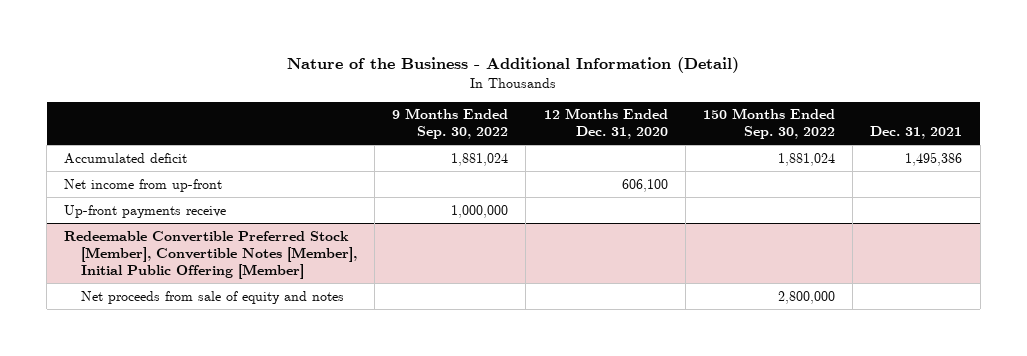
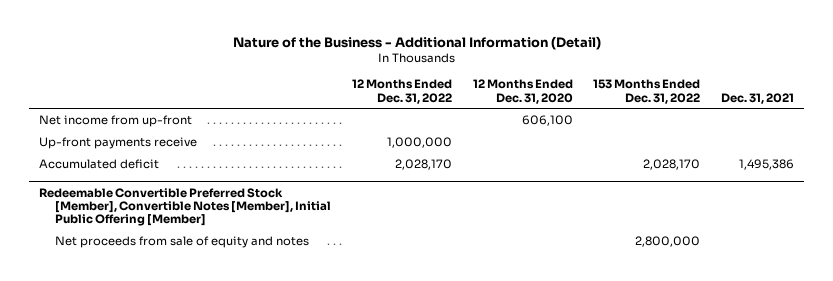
- | 9 Months Ended Sep. 30, 2022 | 12 Months Ended Dec. 31, 2020 | 150 Months Ended Sep. 30, 2022 | Dec. 31, 2021
+ | 12 Months Ended Dec. 31, 2022 | 12 Months Ended Dec. 31, 2020 | 153 Months Ended Dec. 31, 2022 | Dec. 31, 2021
moved down: Accumulated deficit | 2,028,170 | | 2,028,170 | 1,495,386

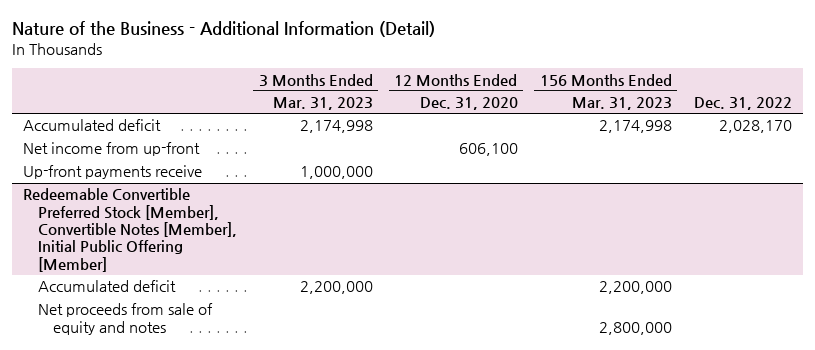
- | 12 Months Ended Dec. 31, 2022 | 12 Months Ended Dec. 31, 2020 | 153 Months Ended Dec. 31, 2022 | Dec. 31, 2021
+ | 3 Months Ended Mar. 31, 2023 | 12 Months Ended Dec. 31, 2020 | 156 Months Ended Mar. 31, 2023 | Dec. 31, 2022
moved up: Accumulated deficit | 2,174,998 | | 2,174,998 | 2,028,170
@ Redeemable Convertible Preferred Stock [Member], Convertible Notes [Member], Initial Public Offering [Member]
+ Accumulated deficit | 2,200,000 | | 2,200,000 |

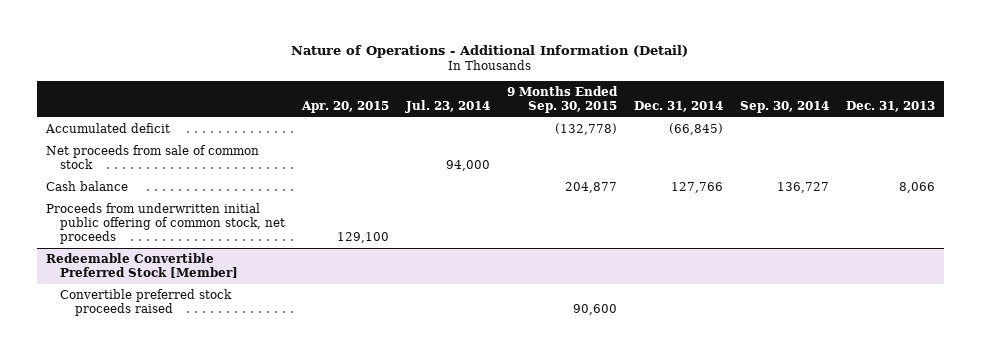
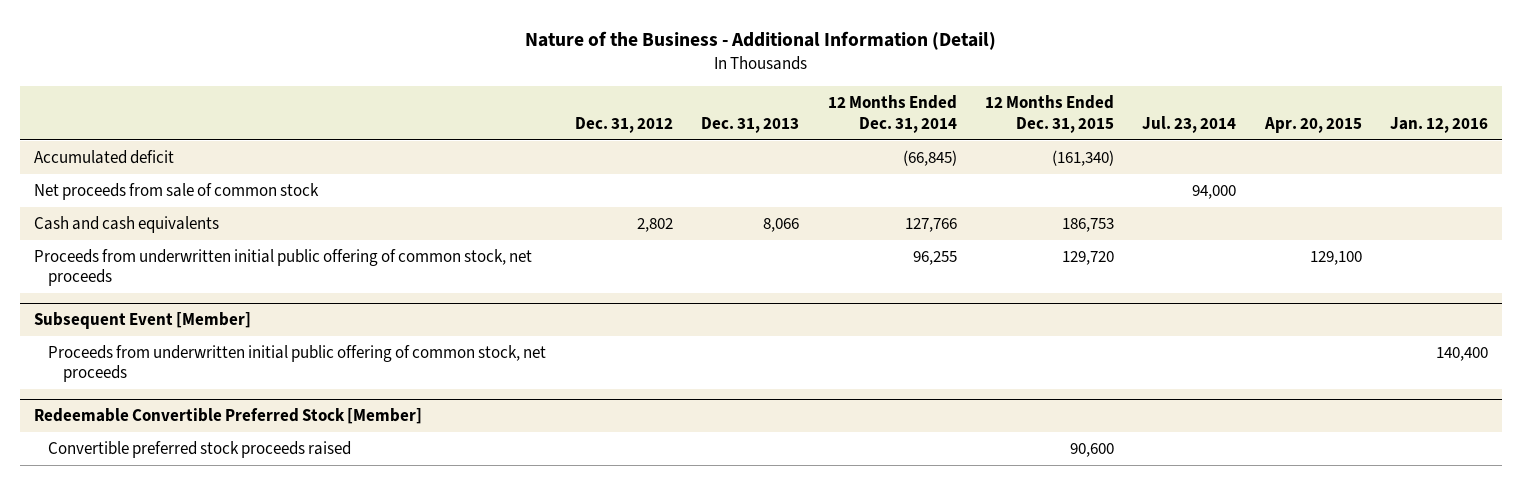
- Nature of Operations - Additional Information (Detail)
+ Nature of the Business - Additional Information (Detail)
- | Apr. 20, 2015 | Jul. 23, 2014 | 9 Months Ended Sep. 30, 2015 | Dec. 31, 2014 | Sep. 30, 2014 | Dec. 31, 2013
+ | Dec. 31, 2012 | Dec. 31, 2013 | 12 Months Ended Dec. 31, 2014 | 12 Months Ended Dec. 31, 2015 | Jul. 23, 2014 | Apr. 20, 2015 | Jan. 12, 2016
- Cash balance | | | 204,877 | 127,766 | 136,727 | 8,066
+ Cash and cash equivalents | 2,802 | 8,066 | 127,766 | 186,753 | | |
+ Subsequent Event [Member]
+ Proceeds from underwritten initial public offering of common stock, net proceeds | | | | | | | 140,400

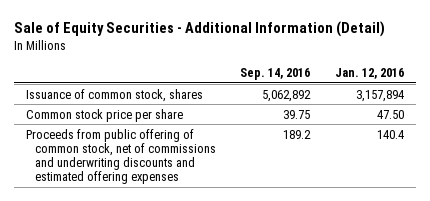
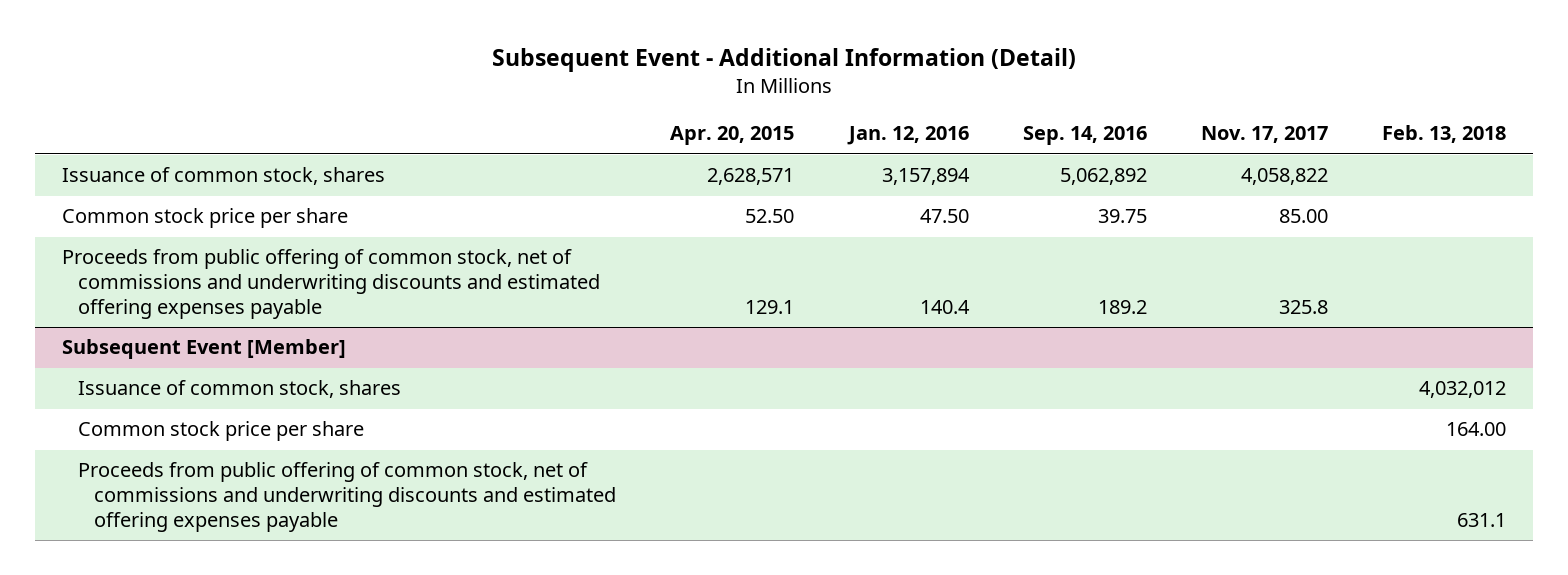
- Sale of Equity Securities - Additional Information (Detail)
+ Subsequent Event - Additional Information (Detail)
- | Sep. 14, 2016 | Jan. 12, 2016
+ | Apr. 20, 2015 | Jan. 12, 2016 | Sep. 14, 2016 | Nov. 17, 2017 | Feb. 13, 2018
- Proceeds from public offering of common stock, net of commissions and underwriting discounts and estimated offering expenses | 189.2 | 140.4
+ Proceeds from public offering of common stock, net of commissions and underwriting discounts and estimated offering expenses payable | 129.1 | 140.4 | 189.2 | 325.8 |
+ Subsequent Event [Member]
+ Issuance of common stock, shares | | | | | 4,032,012
+ Common stock price per share | | | | | 164.00
+ Proceeds from public offering of common stock, net of commissions and underwriting discounts and estimated offering expenses payable | | | | | 631.1

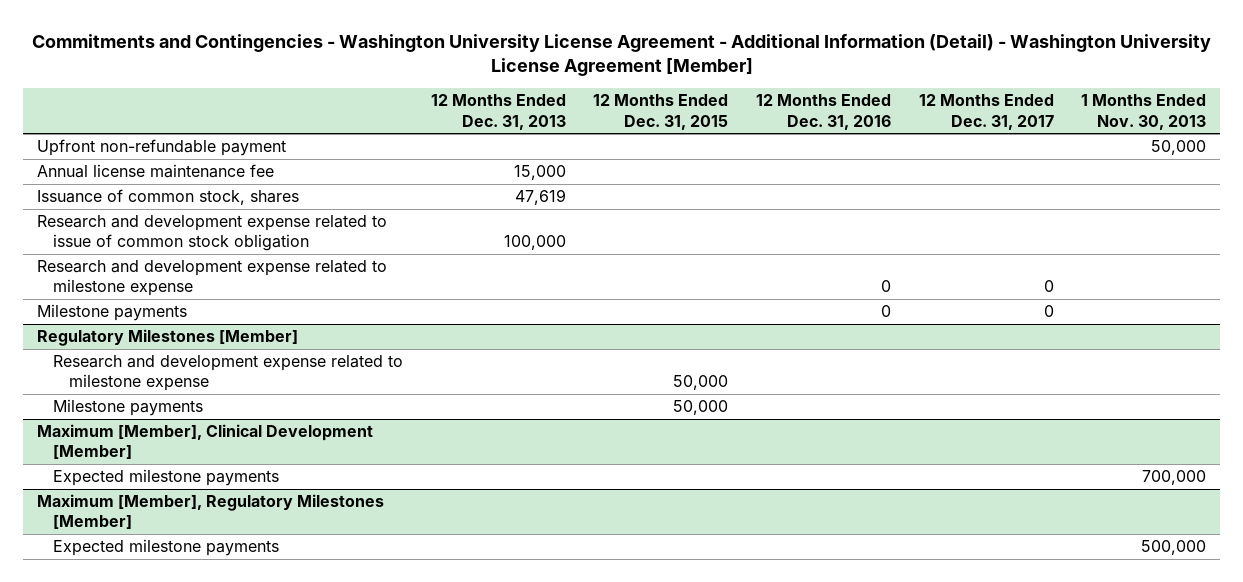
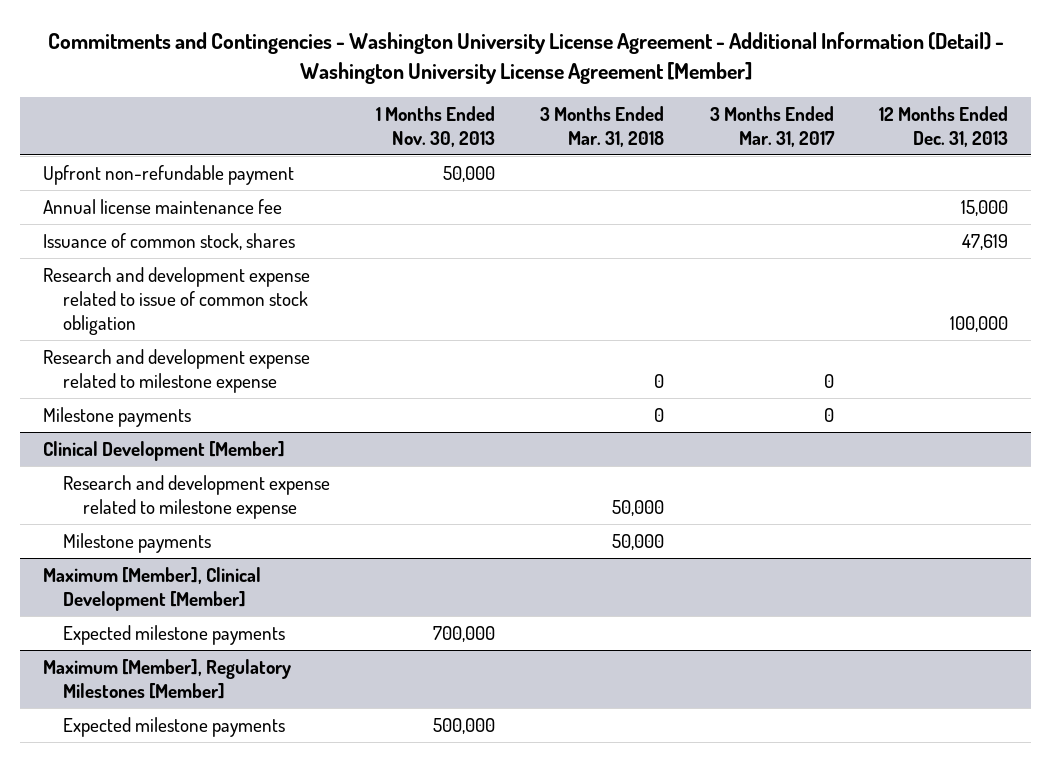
- | 12 Months Ended Dec. 31, 2013 | 12 Months Ended Dec. 31, 2015 | 12 Months Ended Dec. 31, 2016 | 12 Months Ended Dec. 31, 2017 | 1 Months Ended Nov. 30, 2013
+ | 1 Months Ended Nov. 30, 2013 | 3 Months Ended Mar. 31, 2018 | 3 Months Ended Mar. 31, 2017 | 12 Months Ended Dec. 31, 2013
- Regulatory Milestones [Member]
+ Clinical Development [Member]

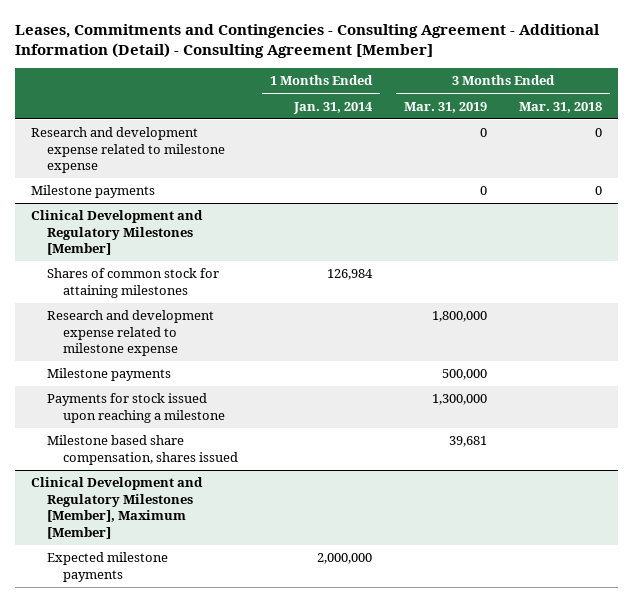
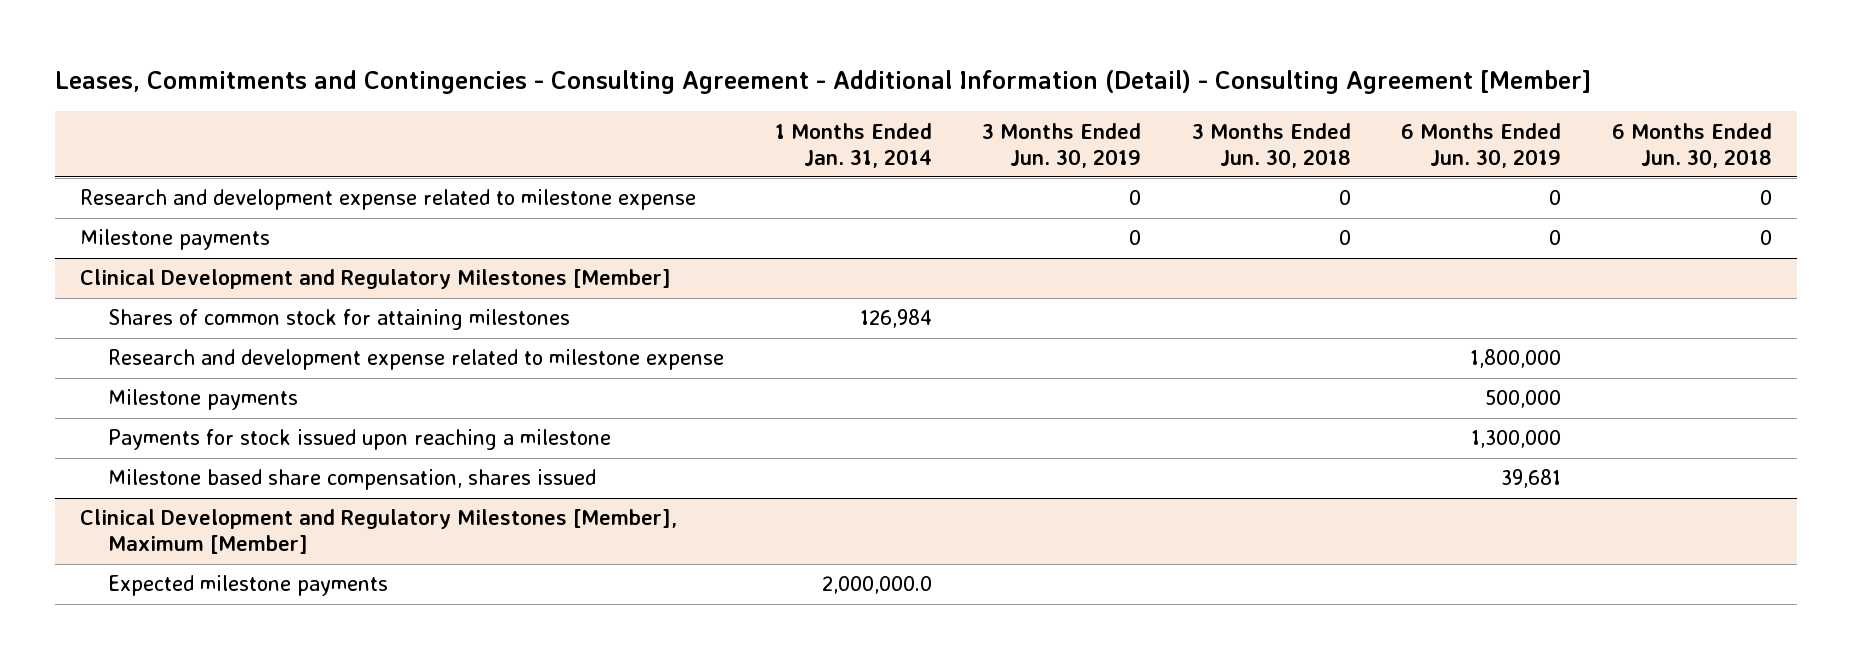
- | 1 Months Ended Jan. 31, 2014 | 3 Months Ended Mar. 31, 2019 | 3 Months Ended Mar. 31, 2018
+ | 1 Months Ended Jan. 31, 2014 | 3 Months Ended Jun. 30, 2019 | 3 Months Ended Jun. 30, 2018 | 6 Months Ended Jun. 30, 2019 | 6 Months Ended Jun. 30, 2018
@ Clinical Development and Regulatory Milestones [Member], Maximum [Member]
- Expected milestone payments | 2,000,000 | |
+ Expected milestone payments | 2,000,000.0 | | | |

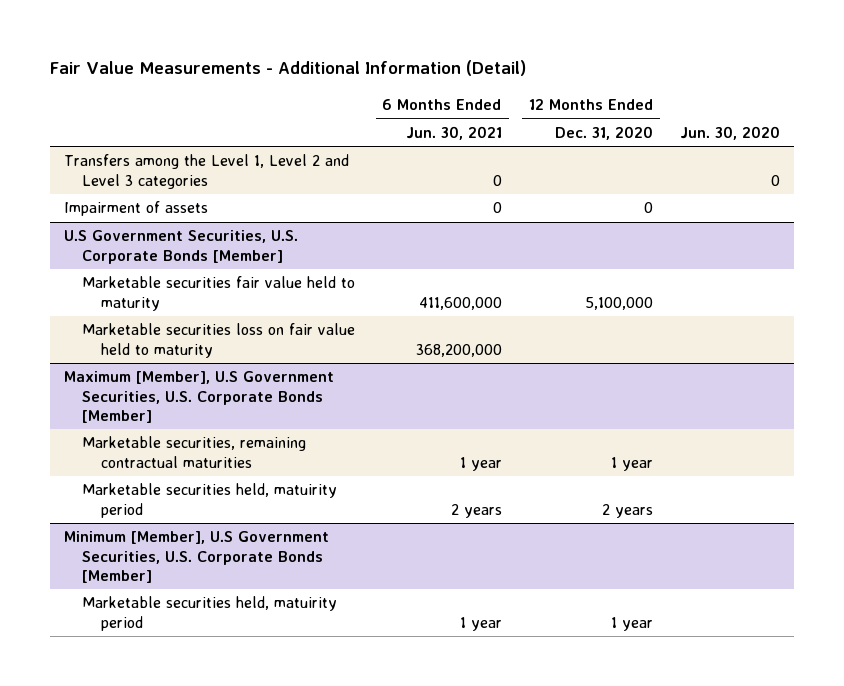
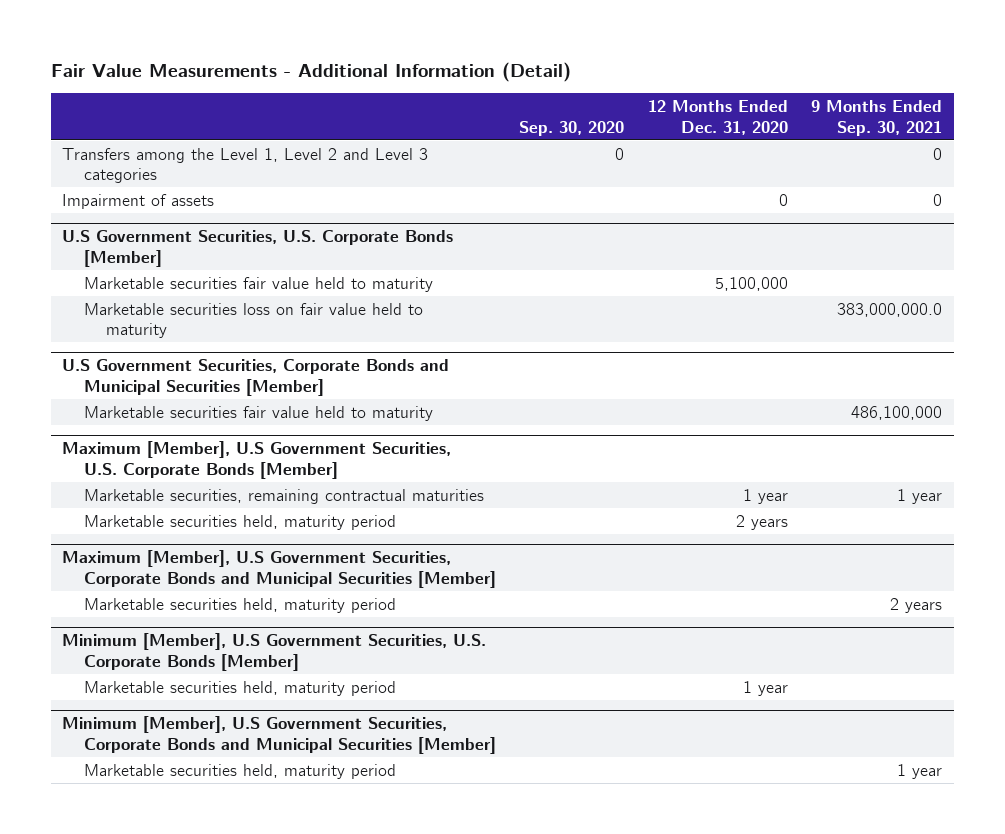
- | 6 Months Ended Jun. 30, 2021 | 12 Months Ended Dec. 31, 2020 | Jun. 30, 2020
+ | Sep. 30, 2020 | 12 Months Ended Dec. 31, 2020 | 9 Months Ended Sep. 30, 2021
+ U.S Government Securities, Corporate Bonds and Municipal Securities [Member]
+ Marketable securities fair value held to maturity | | | 486,100,000
@ Maximum [Member], U.S Government Securities, U.S. Corporate Bonds [Member]
- Marketable securities held, matuirity period | 2 years | 2 years |
+ Marketable securities held, maturity period | | 2 years |
+ Maximum [Member], U.S Government Securities, Corporate Bonds and Municipal Securities [Member]
+ Marketable securities held, maturity period | | | 2 years
@ Minimum [Member], U.S Government Securities, U.S. Corporate Bonds [Member]
- Marketable securities held, matuirity period | 1 year | 1 year |
+ Marketable securities held, maturity period | | 1 year |
+ Minimum [Member], U.S Government Securities, Corporate Bonds and Municipal Securities [Member]
+ Marketable securities held, maturity period | | | 1 year

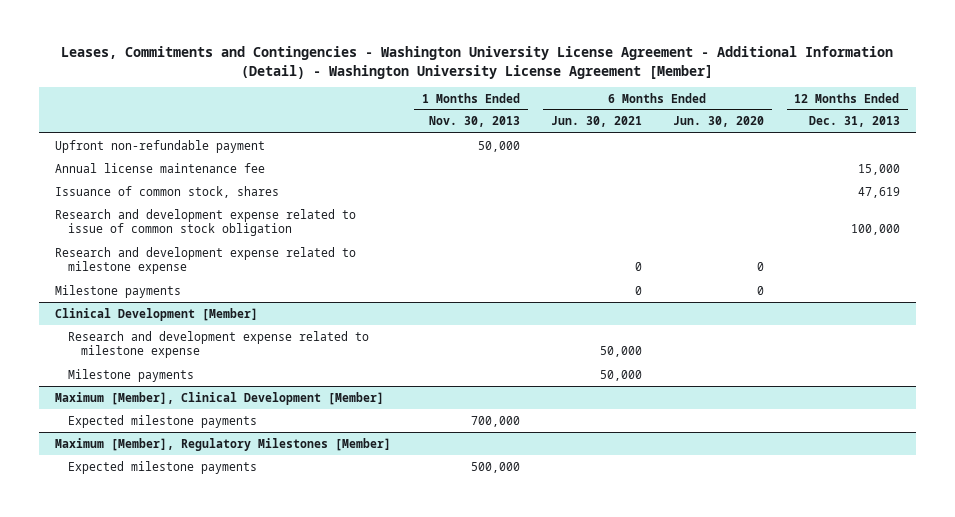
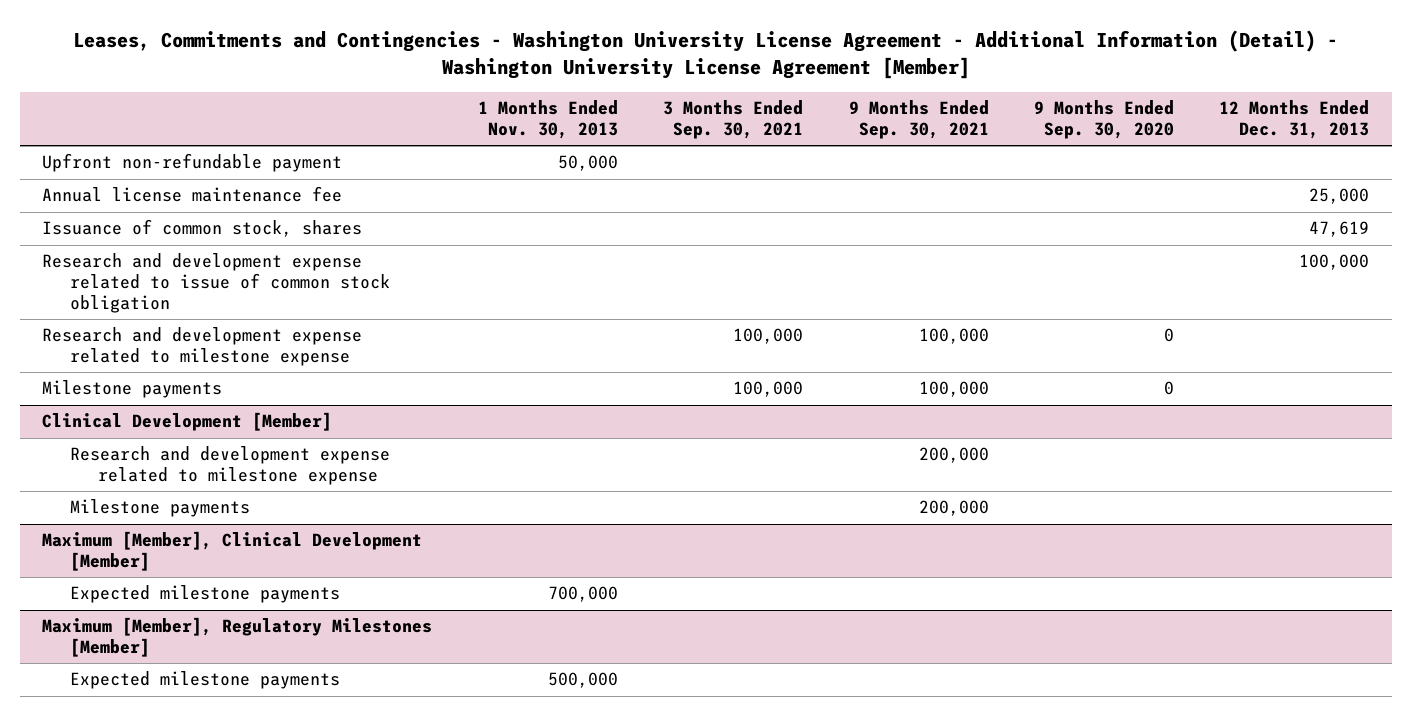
- | 1 Months Ended Nov. 30, 2013 | 6 Months Ended Jun. 30, 2021 | 6 Months Ended Jun. 30, 2020 | 12 Months Ended Dec. 31, 2013
+ | 1 Months Ended Nov. 30, 2013 | 3 Months Ended Sep. 30, 2021 | 9 Months Ended Sep. 30, 2021 | 9 Months Ended Sep. 30, 2020 | 12 Months Ended Dec. 31, 2013
- Annual license maintenance fee | | | | 15,000
+ Annual license maintenance fee | | | | | 25,000

